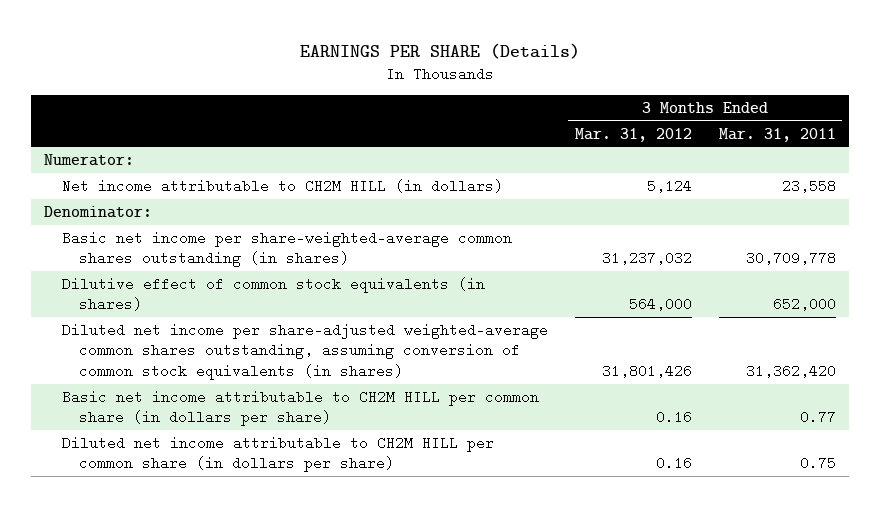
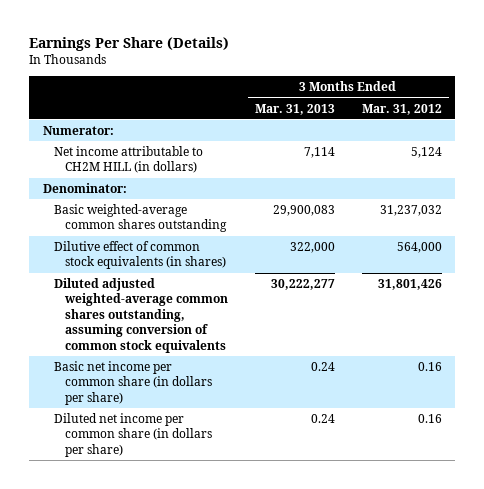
- EARNINGS PER SHARE (Details)
+ Earnings Per Share (Details)
- | 3 Months Ended Mar. 31, 2012 | 3 Months Ended Mar. 31, 2011
+ | 3 Months Ended Mar. 31, 2013 | 3 Months Ended Mar. 31, 2012
- Basic net income per share-weighted-average common shares outstanding (in shares) | 31,237,032 | 30,709,778
+ Basic weighted-average common shares outstanding | 29,900,083 | 31,237,032
- Diluted net income per share-adjusted weighted-average common shares outstanding, assuming conversion of common stock equivalents (in shares) | 31,801,426 | 31,362,420
- Basic net income attributable to CH2M HILL per common share (in dollars per share) | 0.16 | 0.77
- Diluted net income attributable to CH2M HILL per common share (in dollars per share) | 0.16 | 0.75
+ Diluted adjusted weighted-average common shares outstanding, assuming conversion of common stock equivalents | 30,222,277 | 31,801,426
+ Basic net income per common share (in dollars per share) | 0.24 | 0.16
+ Diluted net income per common share (in dollars per share) | 0.24 | 0.16

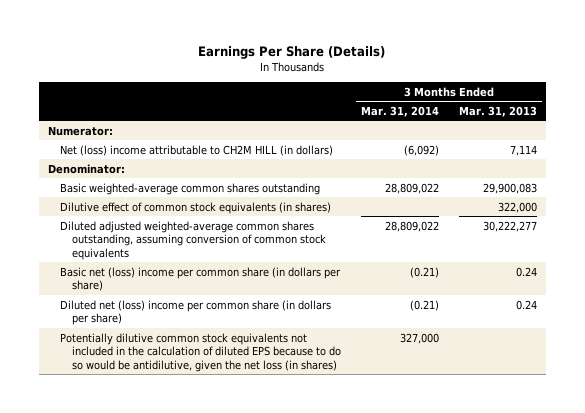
- | 3 Months Ended Mar. 31, 2013 | 3 Months Ended Mar. 31, 2012
+ | 3 Months Ended Mar. 31, 2014 | 3 Months Ended Mar. 31, 2013
- Net income attributable to CH2M HILL (in dollars) | 7,114 | 5,124
+ Net (loss) income attributable to CH2M HILL (in dollars) | (6,092) | 7,114
- Basic net income per common share (in dollars per share) | 0.24 | 0.16
- Diluted net income per common share (in dollars per share) | 0.24 | 0.16
+ Basic net (loss) income per common share (in dollars per share) | (0.21) | 0.24
+ Diluted net (loss) income per common share (in dollars per share) | (0.21) | 0.24
+ Potentially dilutive common stock equivalents not included in the calculation of diluted EPS because to do so would be antidilutive, given the net loss (in shares) | 327,000 |

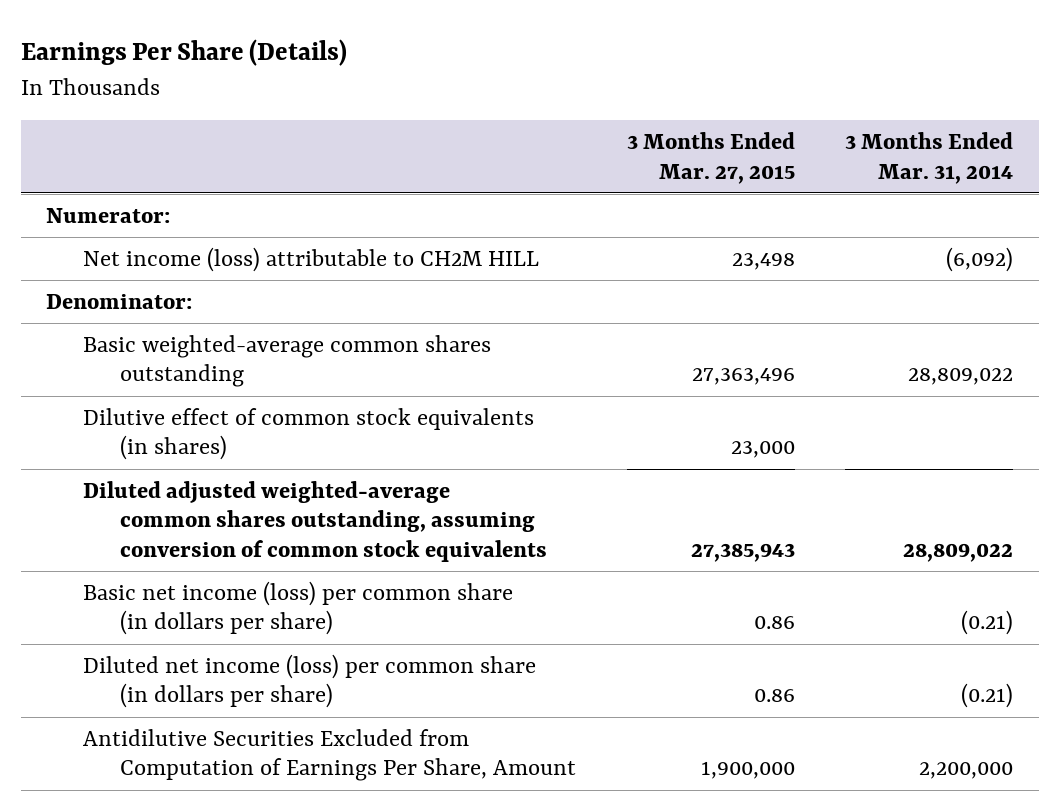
- | 3 Months Ended Mar. 31, 2014 | 3 Months Ended Mar. 31, 2013
+ | 3 Months Ended Mar. 27, 2015 | 3 Months Ended Mar. 31, 2014
- Net (loss) income attributable to CH2M HILL (in dollars) | (6,092) | 7,114
+ Net income (loss) attributable to CH2M HILL | 23,498 | (6,092)
- Basic net (loss) income per common share (in dollars per share) | (0.21) | 0.24
- Diluted net (loss) income per common share (in dollars per share) | (0.21) | 0.24
- Potentially dilutive common stock equivalents not included in the calculation of diluted EPS because to do so would be antidilutive, given the net loss (in shares) | 327,000 |
+ Basic net income (loss) per common share (in dollars per share) | 0.86 | (0.21)
+ Diluted net income (loss) per common share (in dollars per share) | 0.86 | (0.21)
+ Antidilutive Securities Excluded from Computation of Earnings Per Share, Amount | 1,900,000 | 2,200,000

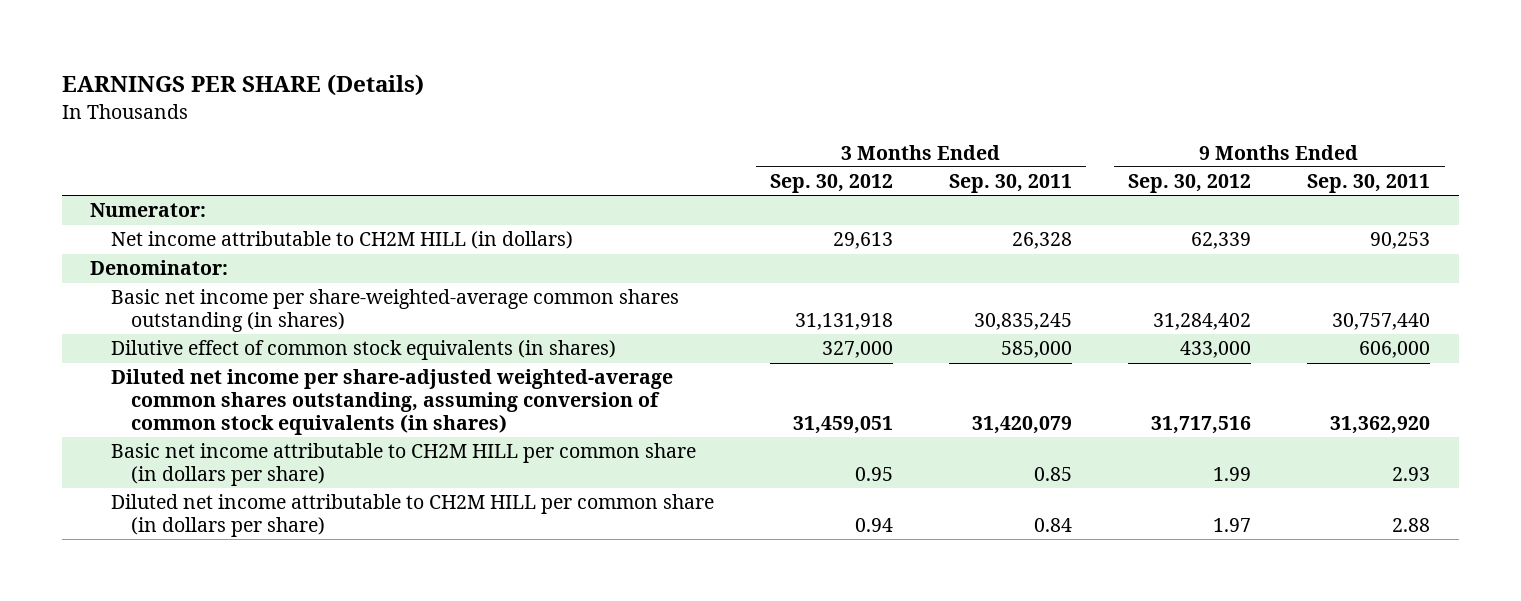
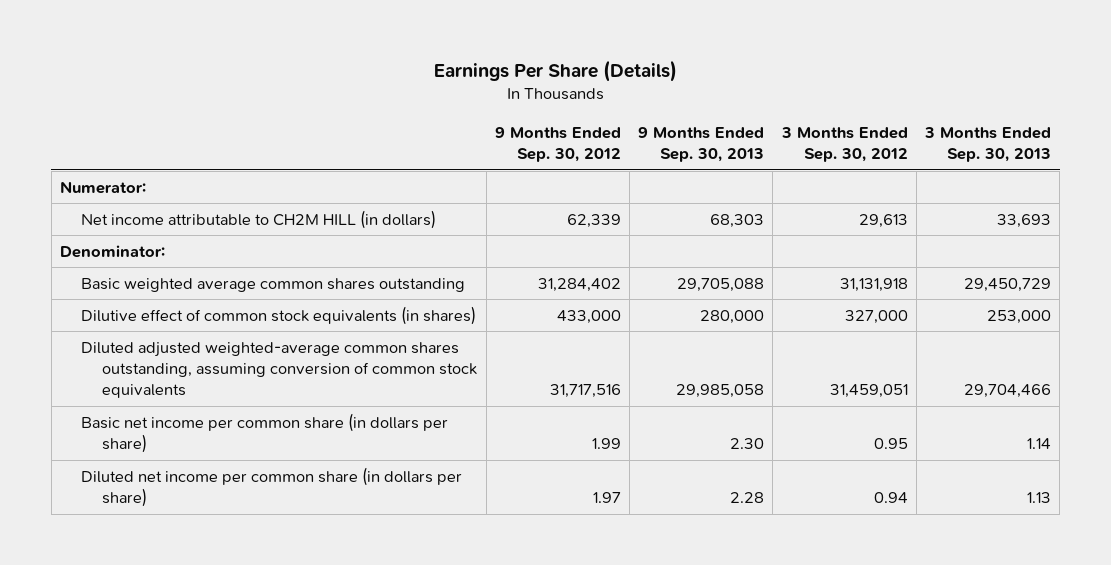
- EARNINGS PER SHARE (Details)
+ Earnings Per Share (Details)
- | 3 Months Ended Sep. 30, 2012 | 3 Months Ended Sep. 30, 2011 | 9 Months Ended Sep. 30, 2012 | 9 Months Ended Sep. 30, 2011
+ | 9 Months Ended Sep. 30, 2012 | 9 Months Ended Sep. 30, 2013 | 3 Months Ended Sep. 30, 2012 | 3 Months Ended Sep. 30, 2013
- Basic net income per share-weighted-average common shares outstanding (in shares) | 31,131,918 | 30,835,245 | 31,284,402 | 30,757,440
+ Basic weighted average common shares outstanding | 31,284,402 | 29,705,088 | 31,131,918 | 29,450,729
- Diluted net income per share-adjusted weighted-average common shares outstanding, assuming conversion of common stock equivalents (in shares) | 31,459,051 | 31,420,079 | 31,717,516 | 31,362,920
- Basic net income attributable to CH2M HILL per common share (in dollars per share) | 0.95 | 0.85 | 1.99 | 2.93
- Diluted net income attributable to CH2M HILL per common share (in dollars per share) | 0.94 | 0.84 | 1.97 | 2.88
+ Diluted adjusted weighted-average common shares outstanding, assuming conversion of common stock equivalents | 31,717,516 | 29,985,058 | 31,459,051 | 29,704,466
+ Basic net income per common share (in dollars per share) | 1.99 | 2.30 | 0.95 | 1.14
+ Diluted net income per common share (in dollars per share) | 1.97 | 2.28 | 0.94 | 1.13

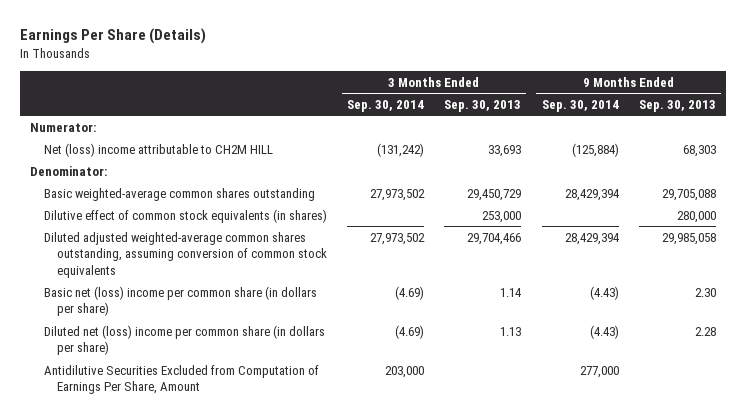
- | 9 Months Ended Sep. 30, 2012 | 9 Months Ended Sep. 30, 2013 | 3 Months Ended Sep. 30, 2012 | 3 Months Ended Sep. 30, 2013
+ | 3 Months Ended Sep. 30, 2014 | 3 Months Ended Sep. 30, 2013 | 9 Months Ended Sep. 30, 2014 | 9 Months Ended Sep. 30, 2013
- Net income attributable to CH2M HILL (in dollars) | 62,339 | 68,303 | 29,613 | 33,693
+ Net (loss) income attributable to CH2M HILL | (131,242) | 33,693 | (125,884) | 68,303
- Basic weighted average common shares outstanding | 31,284,402 | 29,705,088 | 31,131,918 | 29,450,729
+ Basic weighted-average common shares outstanding | 27,973,502 | 29,450,729 | 28,429,394 | 29,705,088
- Basic net income per common share (in dollars per share) | 1.99 | 2.30 | 0.95 | 1.14
- Diluted net income per common share (in dollars per share) | 1.97 | 2.28 | 0.94 | 1.13
+ Basic net (loss) income per common share (in dollars per share) | (4.69) | 1.14 | (4.43) | 2.30
+ Diluted net (loss) income per common share (in dollars per share) | (4.69) | 1.13 | (4.43) | 2.28
+ Antidilutive Securities Excluded from Computation of Earnings Per Share, Amount | 203,000 | | 277,000 |

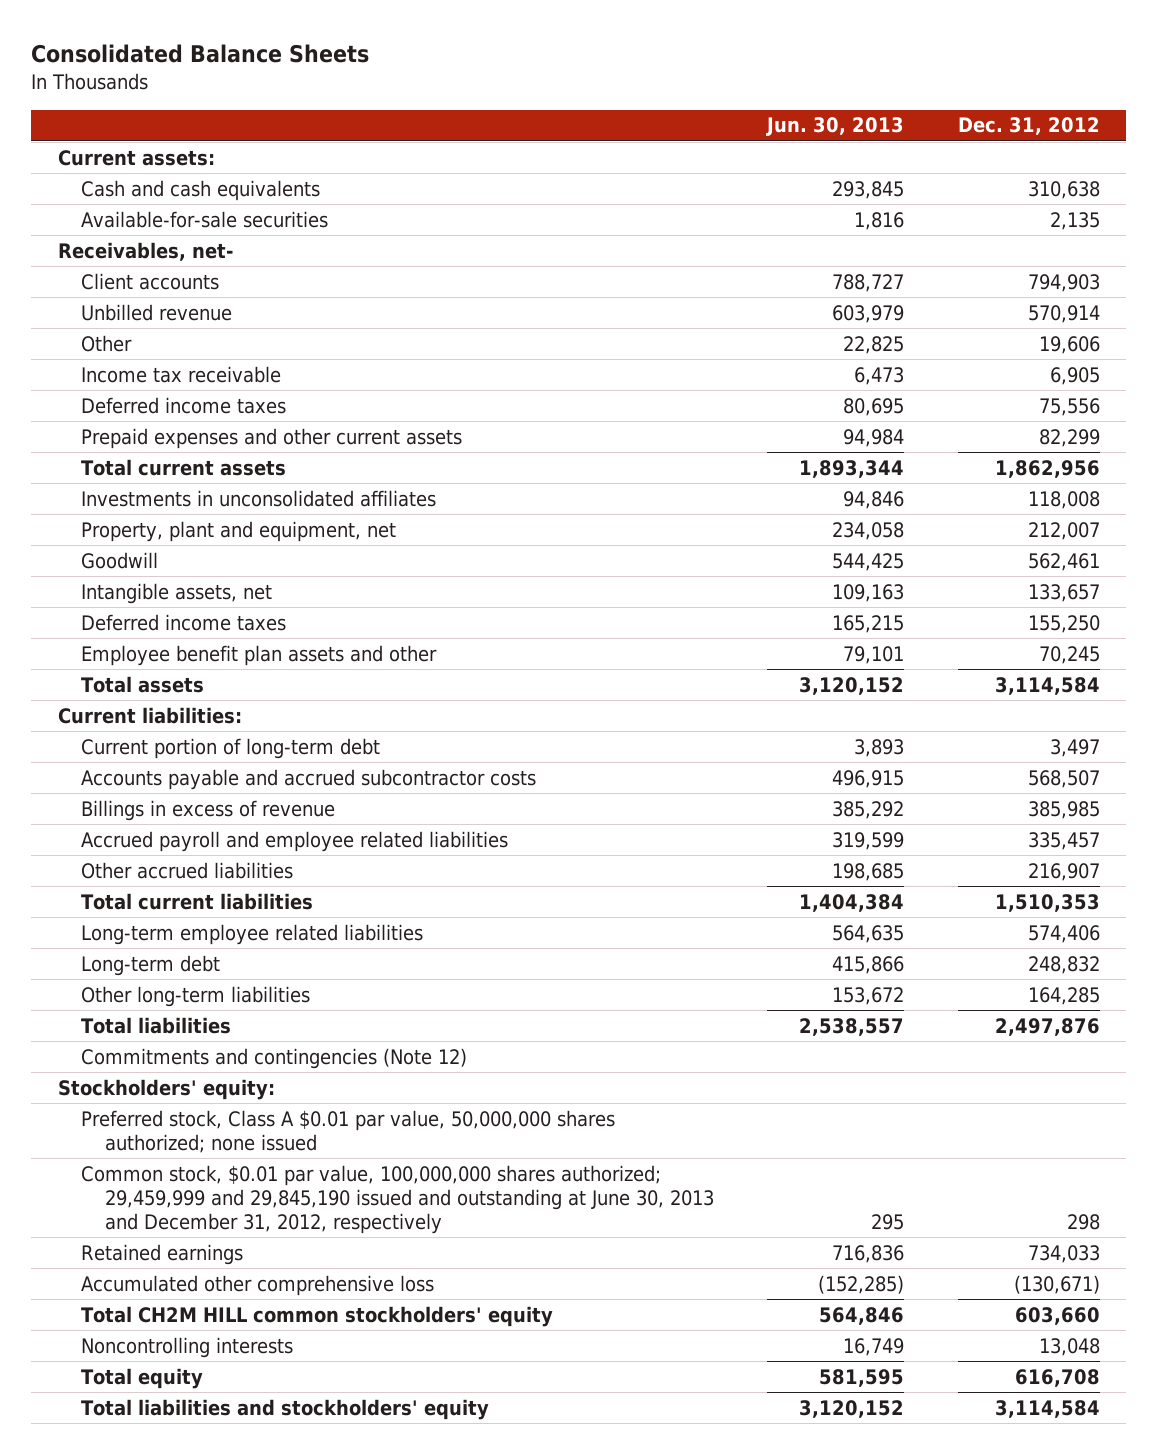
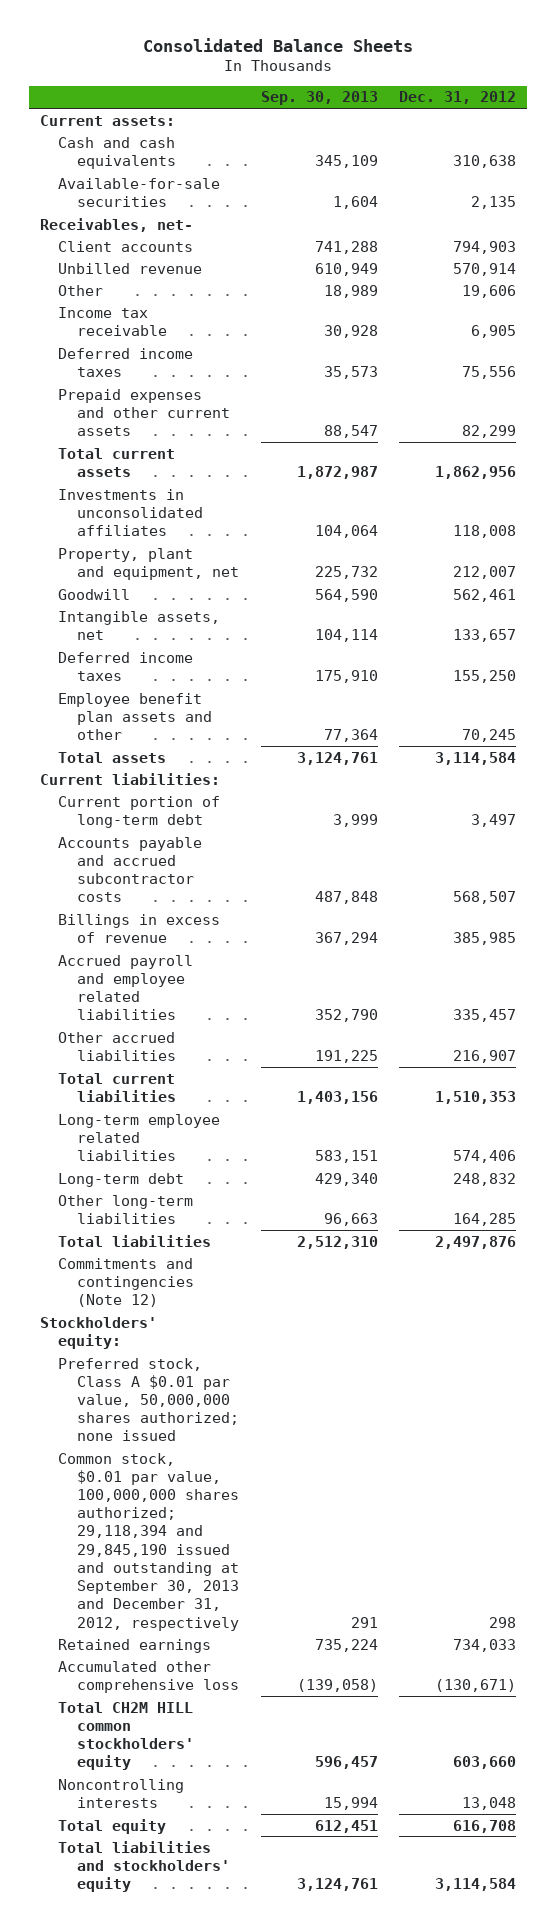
- | Jun. 30, 2013 | Dec. 31, 2012
+ | Sep. 30, 2013 | Dec. 31, 2012
- Common stock, $0.01 par value, 100,000,000 shares authorized; 29,459,999 and 29,845,190 issued and outstanding at June 30, 2013 and December 31, 2012, respectively | 295 | 298
+ Common stock, $0.01 par value, 100,000,000 shares authorized; 29,118,394 and 29,845,190 issued and outstanding at September 30, 2013 and December 31, 2012, respectively | 291 | 298

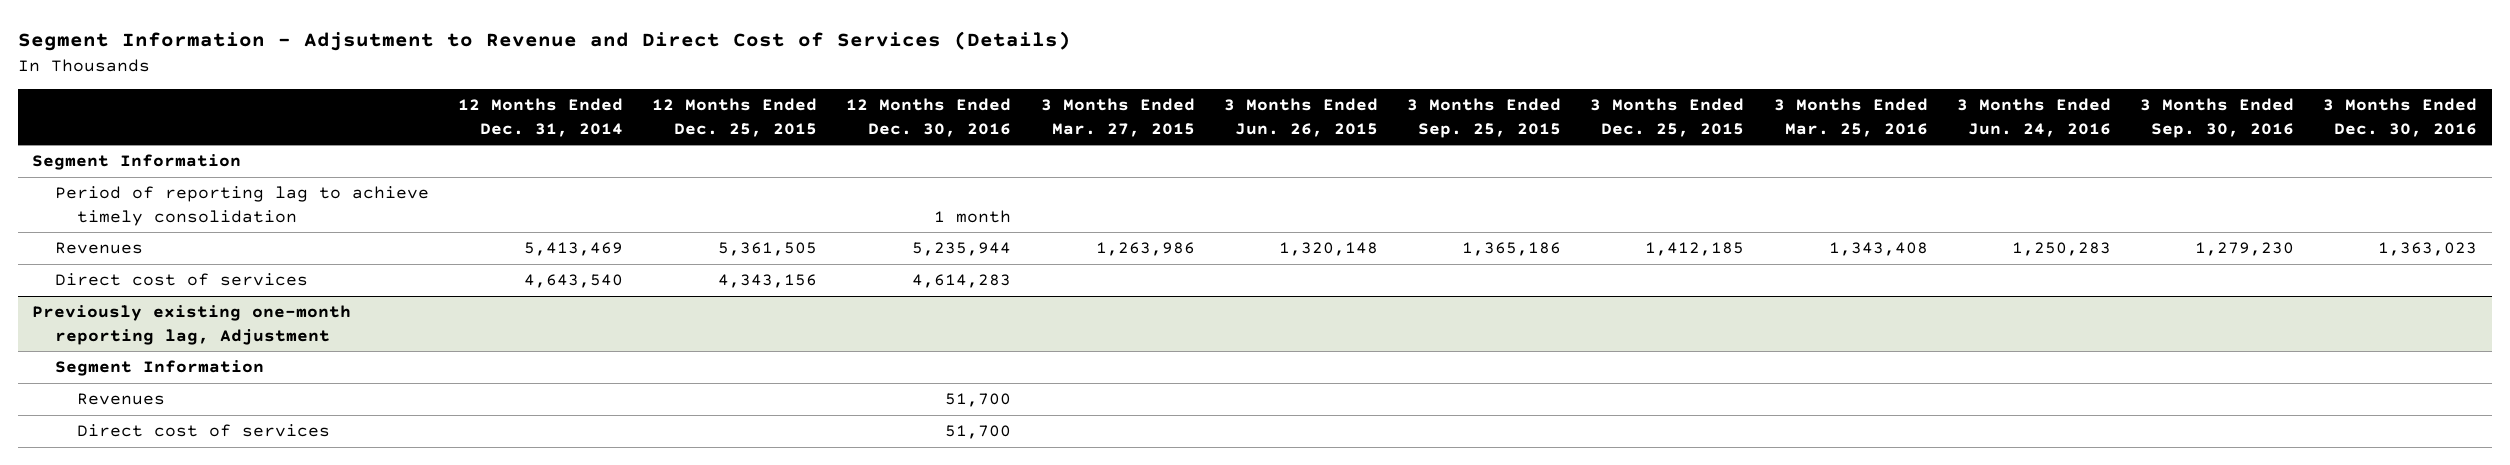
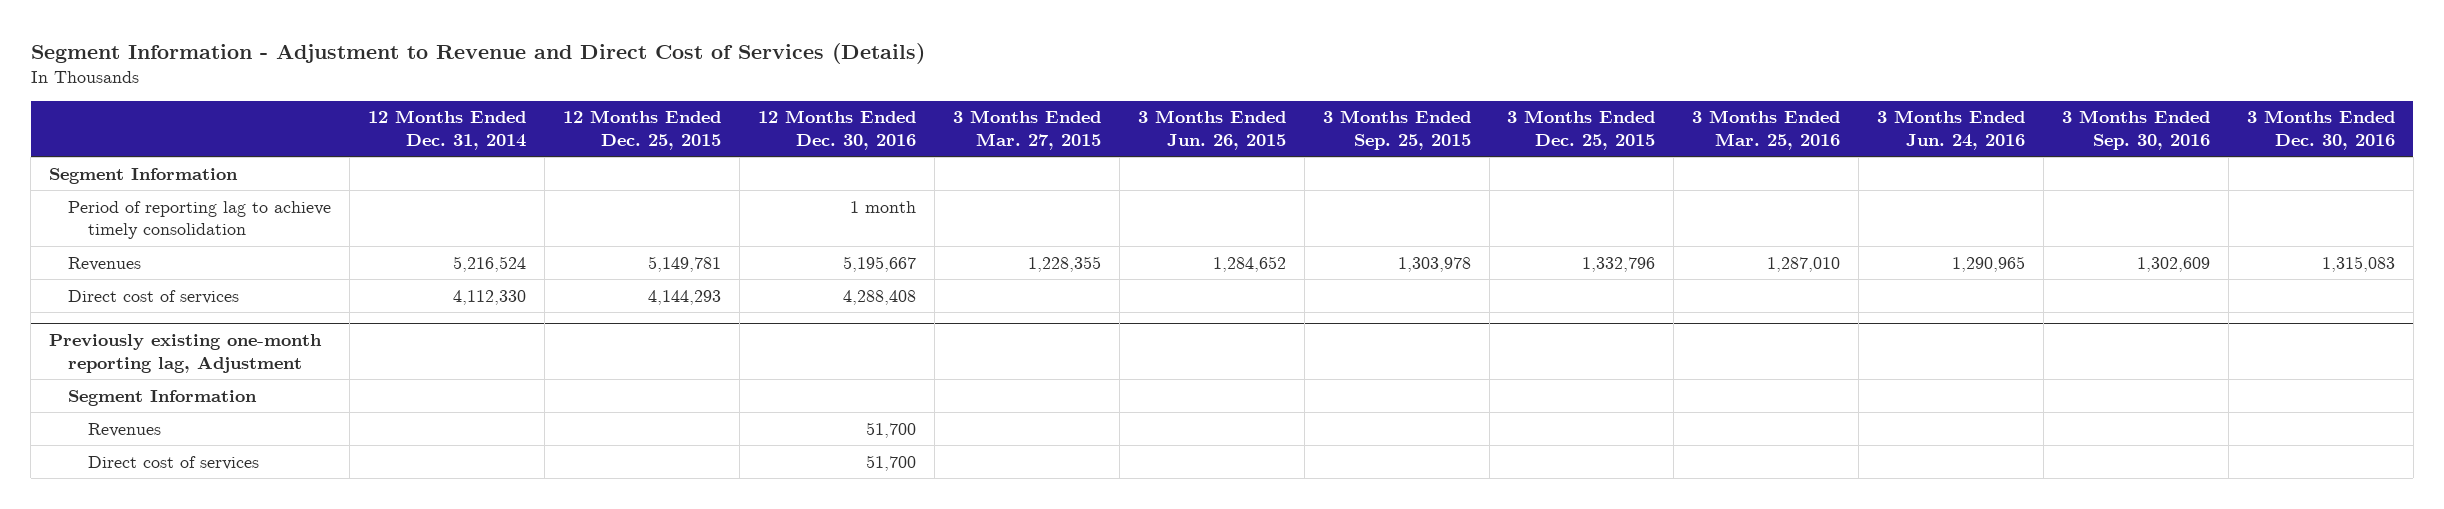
- Segment Information - Adjsutment to Revenue and Direct Cost of Services (Details)
+ Segment Information - Adjustment to Revenue and Direct Cost of Services (Details)
- Revenues | 5,413,469 | 5,361,505 | 5,235,944 | 1,263,986 | 1,320,148 | 1,365,186 | 1,412,185 | 1,343,408 | 1,250,283 | 1,279,230 | 1,363,023
- Direct cost of services | 4,643,540 | 4,343,156 | 4,614,283 | | | | | | | |
+ Revenues | 5,216,524 | 5,149,781 | 5,195,667 | 1,228,355 | 1,284,652 | 1,303,978 | 1,332,796 | 1,287,010 | 1,290,965 | 1,302,609 | 1,315,083
+ Direct cost of services | 4,112,330 | 4,144,293 | 4,288,408 | | | | | | | |

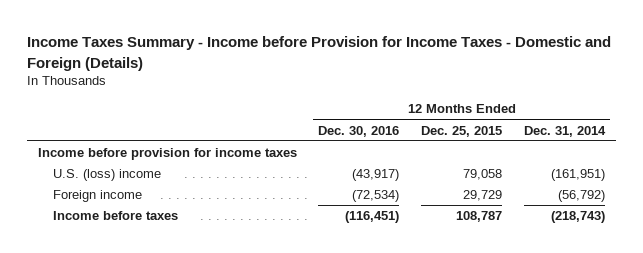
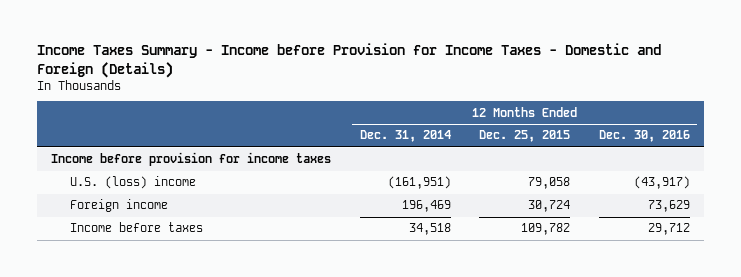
- | 12 Months Ended Dec. 30, 2016 | 12 Months Ended Dec. 25, 2015 | 12 Months Ended Dec. 31, 2014
+ | 12 Months Ended Dec. 31, 2014 | 12 Months Ended Dec. 25, 2015 | 12 Months Ended Dec. 30, 2016
- Foreign income | (72,534) | 29,729 | (56,792)
- Income before taxes | (116,451) | 108,787 | (218,743)
+ Foreign income | 196,469 | 30,724 | 73,629
+ Income before taxes | 34,518 | 109,782 | 29,712

